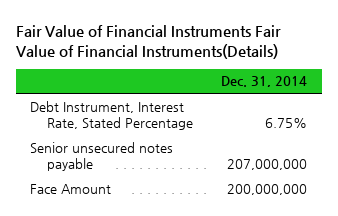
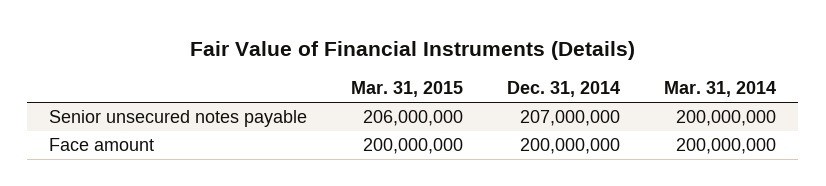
- Fair Value of Financial Instruments Fair Value of Financial Instruments(Details)
+ Fair Value of Financial Instruments (Details)
- | Dec. 31, 2014
+ | Mar. 31, 2015 | Dec. 31, 2014 | Mar. 31, 2014
- Debt Instrument, Interest Rate, Stated Percentage | 6.75%
- Face Amount | 200,000,000
+ Face amount | 200,000,000 | 200,000,000 | 200,000,000

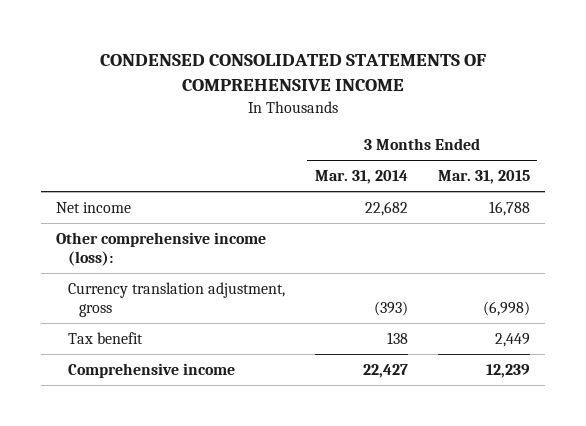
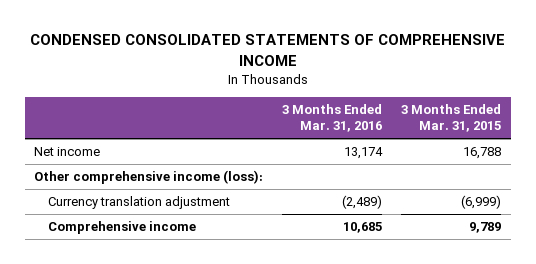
- | 3 Months Ended Mar. 31, 2014 | 3 Months Ended Mar. 31, 2015
+ | 3 Months Ended Mar. 31, 2016 | 3 Months Ended Mar. 31, 2015
- Currency translation adjustment, gross | (393) | (6,998)
- Tax benefit | 138 | 2,449
- Comprehensive income | 22,427 | 12,239
+ Currency translation adjustment | (2,489) | (6,999)
+ Comprehensive income | 10,685 | 9,789

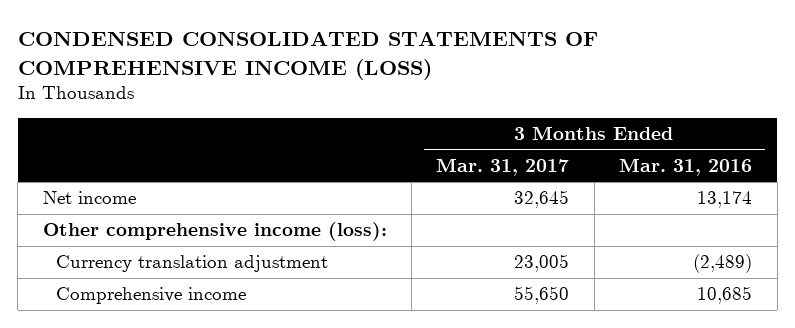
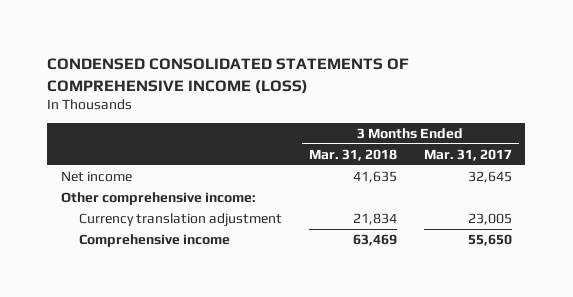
- | 3 Months Ended Mar. 31, 2017 | 3 Months Ended Mar. 31, 2016
+ | 3 Months Ended Mar. 31, 2018 | 3 Months Ended Mar. 31, 2017
- Other comprehensive income (loss):
+ Other comprehensive income:

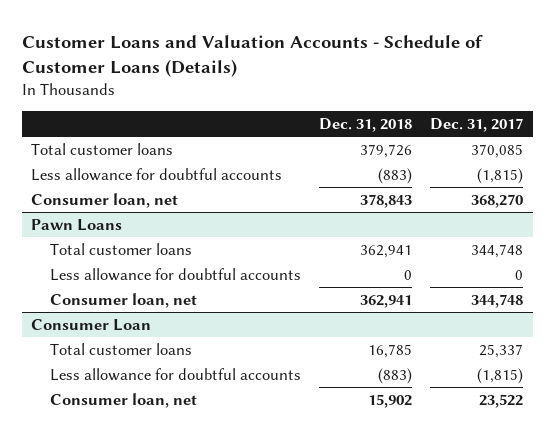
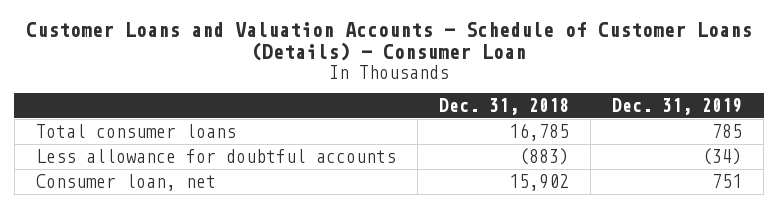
- Customer Loans and Valuation Accounts - Schedule of Customer Loans (Details)
+ Customer Loans and Valuation Accounts - Schedule of Customer Loans (Details) - Consumer Loan
- | Dec. 31, 2018 | Dec. 31, 2017
+ | Dec. 31, 2018 | Dec. 31, 2019
- Total customer loans | 379,726 | 370,085
- Less allowance for doubtful accounts | (883) | (1,815)
- Consumer loan, net | 378,843 | 368,270
- Pawn Loans
- Total customer loans | 362,941 | 344,748
- Less allowance for doubtful accounts | 0 | 0
- Consumer loan, net | 362,941 | 344,748
- Consumer Loan
- Total customer loans | 16,785 | 25,337
+ Total consumer loans | 16,785 | 785

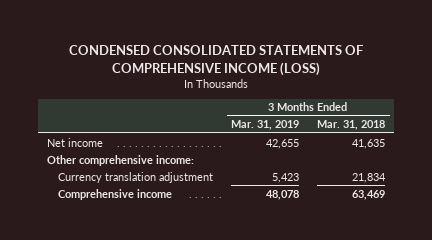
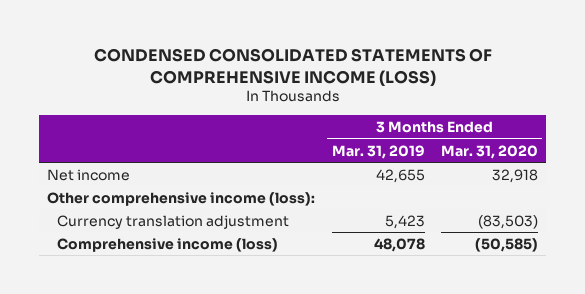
- | 3 Months Ended Mar. 31, 2019 | 3 Months Ended Mar. 31, 2018
+ | 3 Months Ended Mar. 31, 2019 | 3 Months Ended Mar. 31, 2020
- Other comprehensive income:
+ Other comprehensive income (loss):
- Comprehensive income | 48,078 | 63,469
+ Comprehensive income (loss) | 48,078 | (50,585)

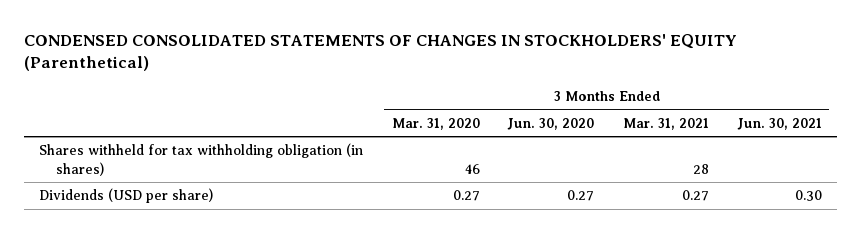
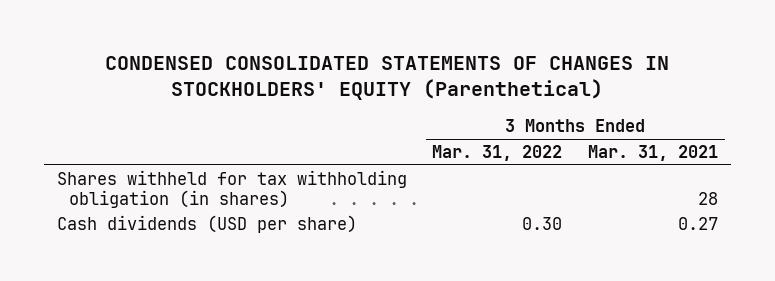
- | 3 Months Ended Mar. 31, 2020 | 3 Months Ended Jun. 30, 2020 | 3 Months Ended Mar. 31, 2021 | 3 Months Ended Jun. 30, 2021
+ | 3 Months Ended Mar. 31, 2022 | 3 Months Ended Mar. 31, 2021
- Dividends (USD per share) | 0.27 | 0.27 | 0.27 | 0.30
+ Cash dividends (USD per share) | 0.30 | 0.27

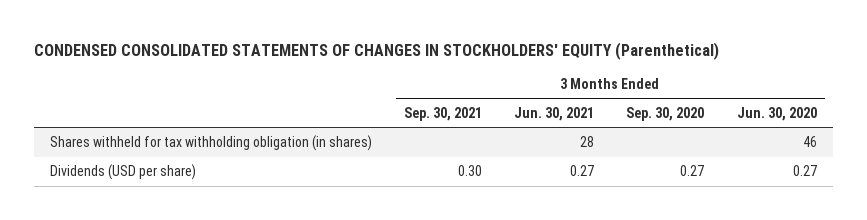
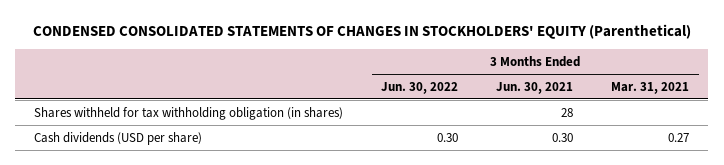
- | 3 Months Ended Sep. 30, 2021 | 3 Months Ended Jun. 30, 2021 | 3 Months Ended Sep. 30, 2020 | 3 Months Ended Jun. 30, 2020
+ | 3 Months Ended Jun. 30, 2022 | 3 Months Ended Jun. 30, 2021 | 3 Months Ended Mar. 31, 2021
- Dividends (USD per share) | 0.30 | 0.27 | 0.27 | 0.27
+ Cash dividends (USD per share) | 0.30 | 0.30 | 0.27

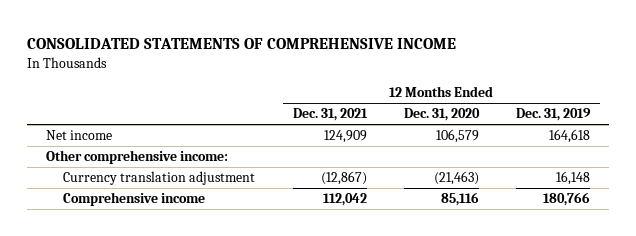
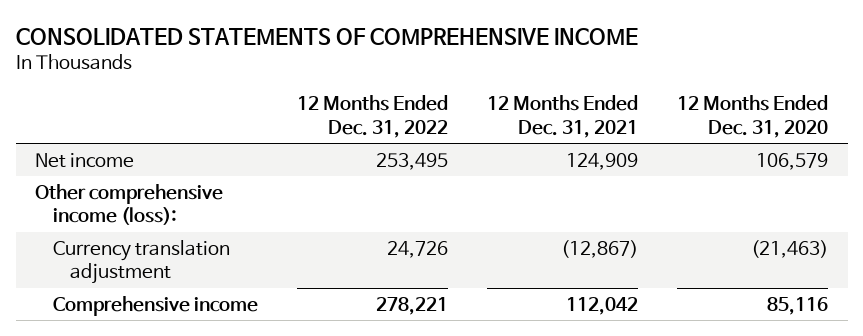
- | 12 Months Ended Dec. 31, 2021 | 12 Months Ended Dec. 31, 2020 | 12 Months Ended Dec. 31, 2019
+ | 12 Months Ended Dec. 31, 2022 | 12 Months Ended Dec. 31, 2021 | 12 Months Ended Dec. 31, 2020
- Other comprehensive income:
+ Other comprehensive income (loss):

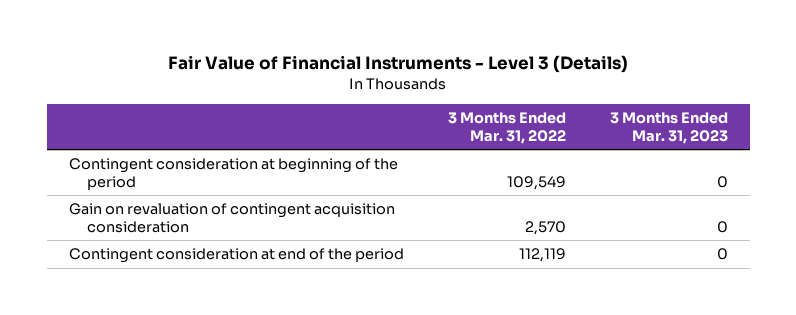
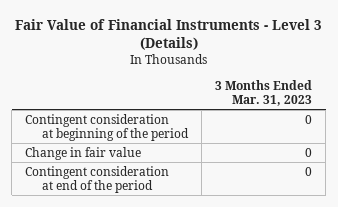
- | 3 Months Ended Mar. 31, 2022 | 3 Months Ended Mar. 31, 2023
+ | 3 Months Ended Mar. 31, 2023
- Gain on revaluation of contingent acquisition consideration | 2,570 | 0
+ Change in fair value | 0

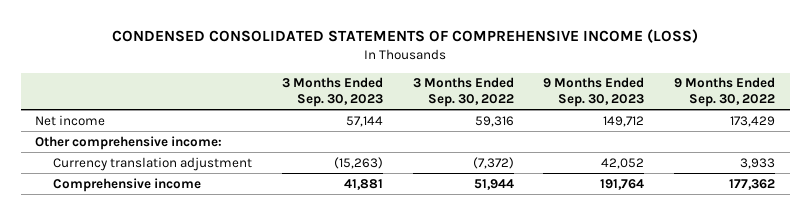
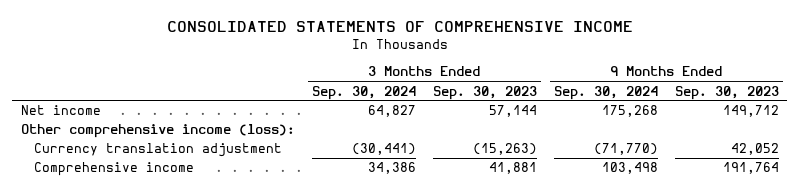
- CONDENSED CONSOLIDATED STATEMENTS OF COMPREHENSIVE INCOME (LOSS)
+ CONSOLIDATED STATEMENTS OF COMPREHENSIVE INCOME
- | 3 Months Ended Sep. 30, 2023 | 3 Months Ended Sep. 30, 2022 | 9 Months Ended Sep. 30, 2023 | 9 Months Ended Sep. 30, 2022
+ | 3 Months Ended Sep. 30, 2024 | 3 Months Ended Sep. 30, 2023 | 9 Months Ended Sep. 30, 2024 | 9 Months Ended Sep. 30, 2023
- Other comprehensive income:
+ Other comprehensive income (loss):

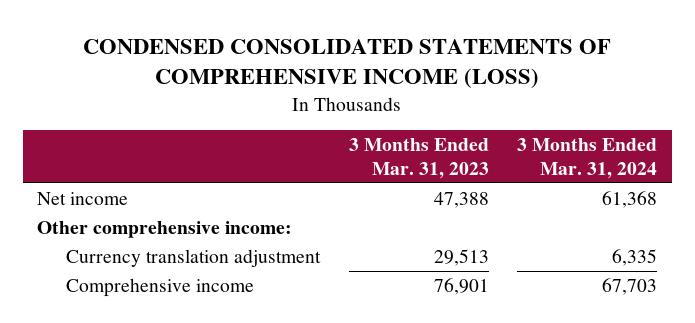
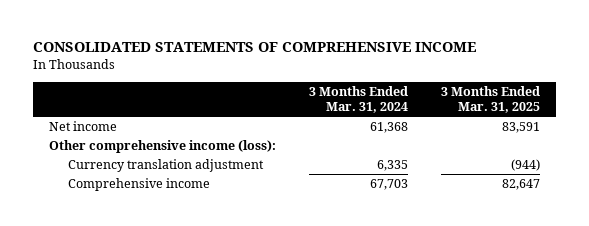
- CONDENSED CONSOLIDATED STATEMENTS OF COMPREHENSIVE INCOME (LOSS)
+ CONSOLIDATED STATEMENTS OF COMPREHENSIVE INCOME
- | 3 Months Ended Mar. 31, 2023 | 3 Months Ended Mar. 31, 2024
+ | 3 Months Ended Mar. 31, 2024 | 3 Months Ended Mar. 31, 2025
- Other comprehensive income:
+ Other comprehensive income (loss):

